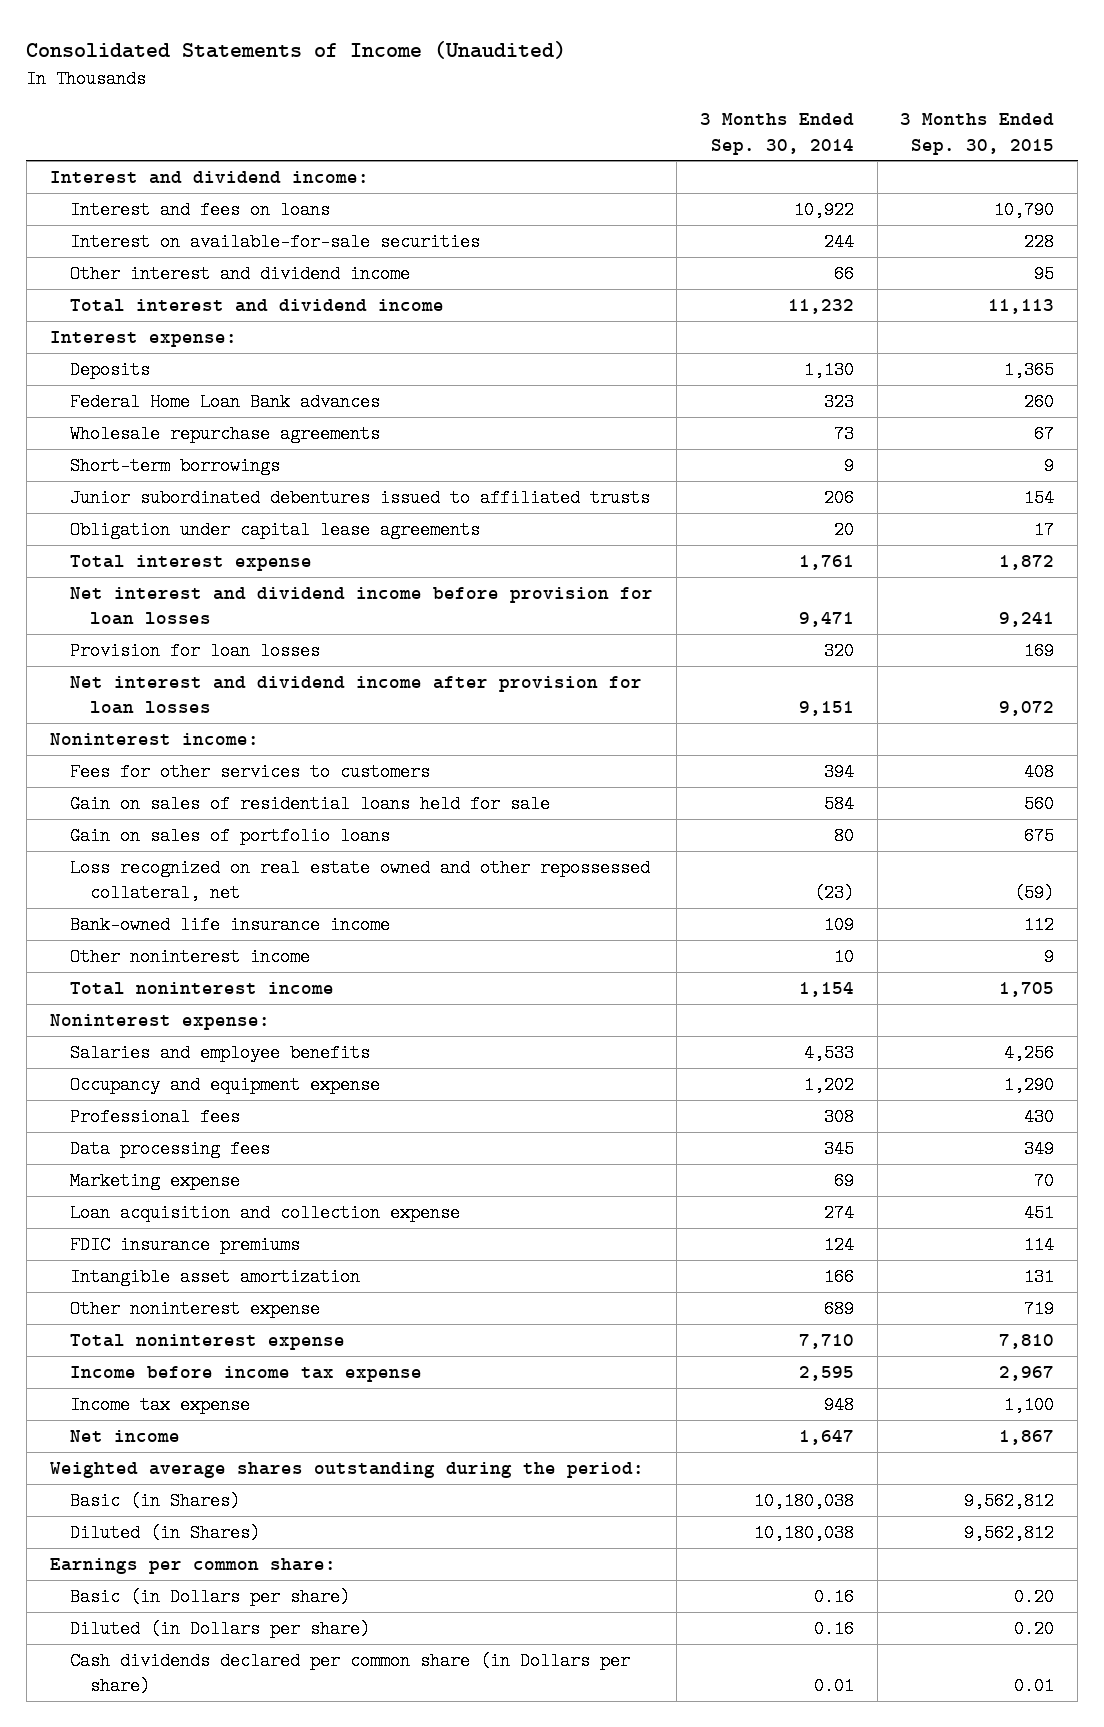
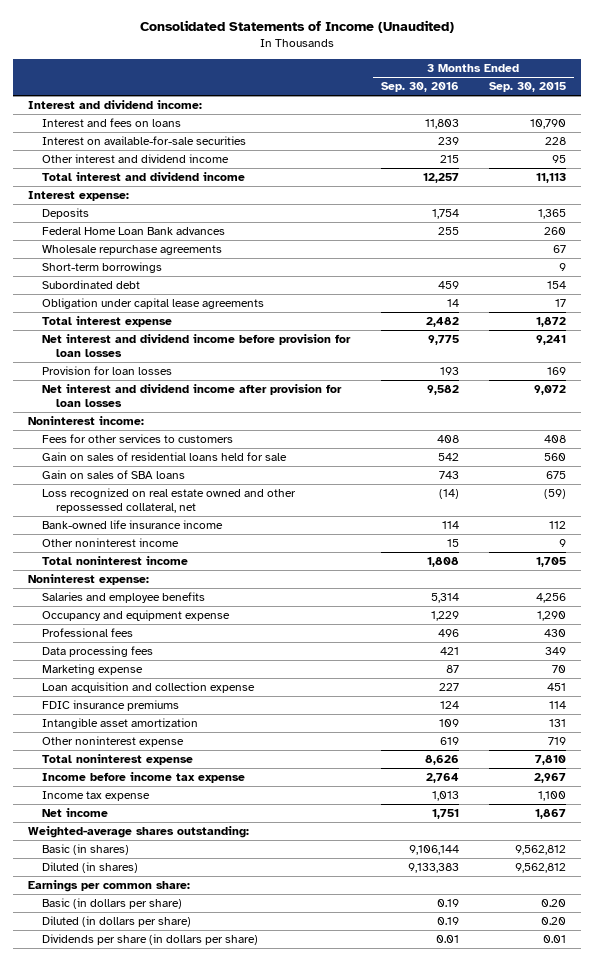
- | 3 Months Ended Sep. 30, 2014 | 3 Months Ended Sep. 30, 2015
+ | 3 Months Ended Sep. 30, 2016 | 3 Months Ended Sep. 30, 2015
- Junior subordinated debentures issued to affiliated trusts | 206 | 154
+ Subordinated debt | 459 | 154
- Gain on sales of portfolio loans | 80 | 675
+ Gain on sales of SBA loans | 743 | 675
- Weighted average shares outstanding during the period:
- Basic (in Shares) | 10,180,038 | 9,562,812
- Diluted (in Shares) | 10,180,038 | 9,562,812
+ Weighted-average shares outstanding:
+ Basic (in shares) | 9,106,144 | 9,562,812
+ Diluted (in shares) | 9,133,383 | 9,562,812
- Basic (in Dollars per share) | 0.16 | 0.20
- Diluted (in Dollars per share) | 0.16 | 0.20
- Cash dividends declared per common share (in Dollars per share) | 0.01 | 0.01
+ Basic (in dollars per share) | 0.19 | 0.20
+ Diluted (in dollars per share) | 0.19 | 0.20
+ Dividends per share (in dollars per share) | 0.01 | 0.01

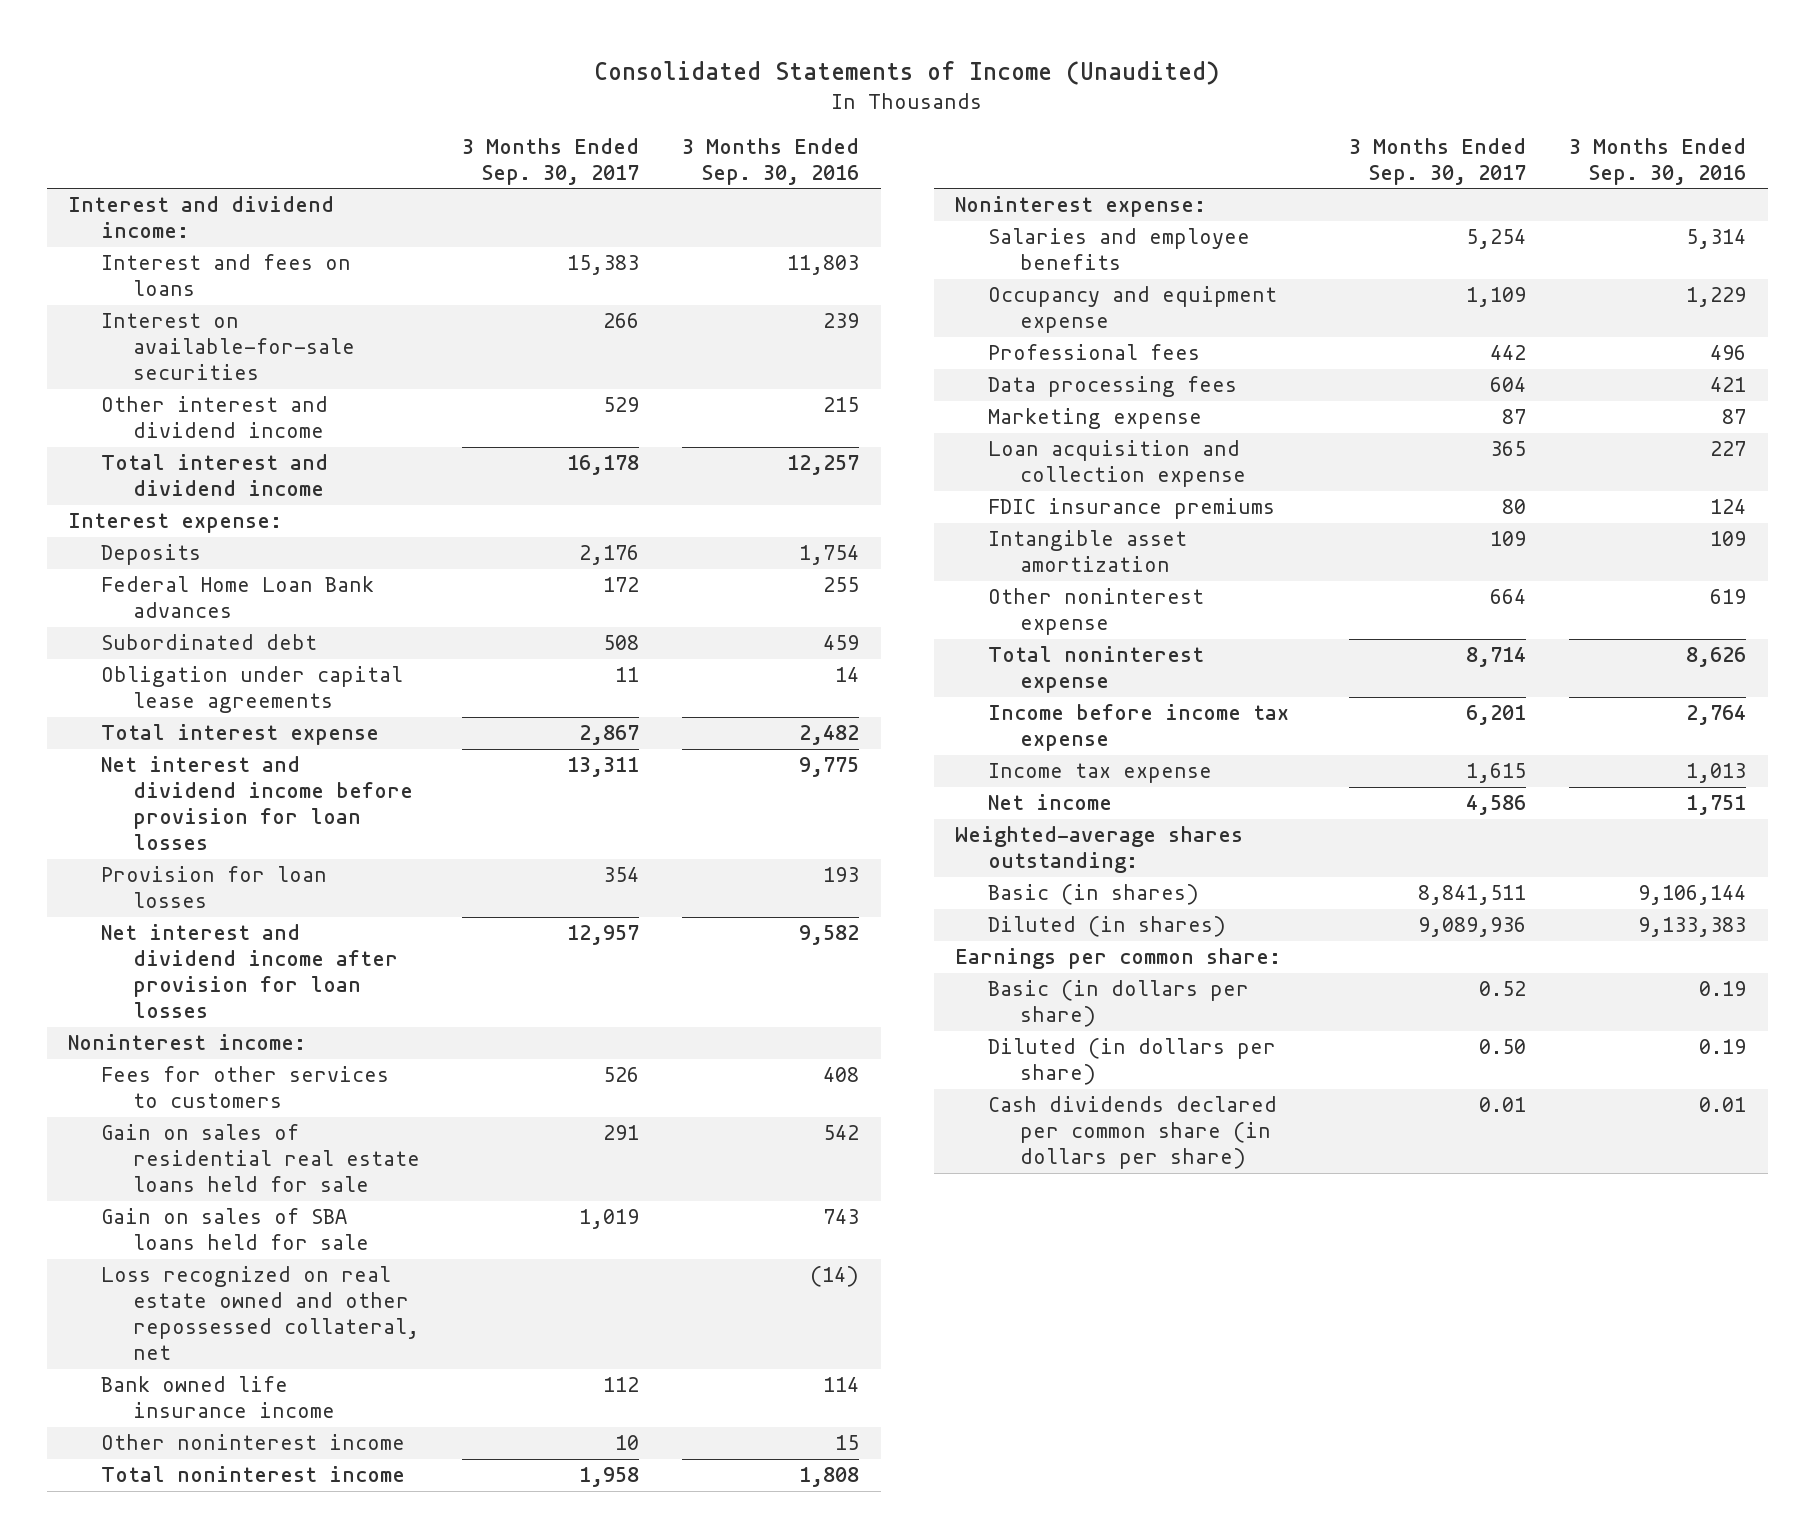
- | 3 Months Ended Sep. 30, 2016 | 3 Months Ended Sep. 30, 2015
+ | 3 Months Ended Sep. 30, 2017 | 3 Months Ended Sep. 30, 2016
- Wholesale repurchase agreements | | 67
- Short-term borrowings | | 9
- Gain on sales of residential loans held for sale | 542 | 560
- Gain on sales of SBA loans | 743 | 675
+ Gain on sales of residential real estate loans held for sale | 291 | 542
+ Gain on sales of SBA loans held for sale | 1,019 | 743
- Bank-owned life insurance income | 114 | 112
+ Bank owned life insurance income | 112 | 114
- Dividends per share (in dollars per share) | 0.01 | 0.01
+ Cash dividends declared per common share (in dollars per share) | 0.01 | 0.01

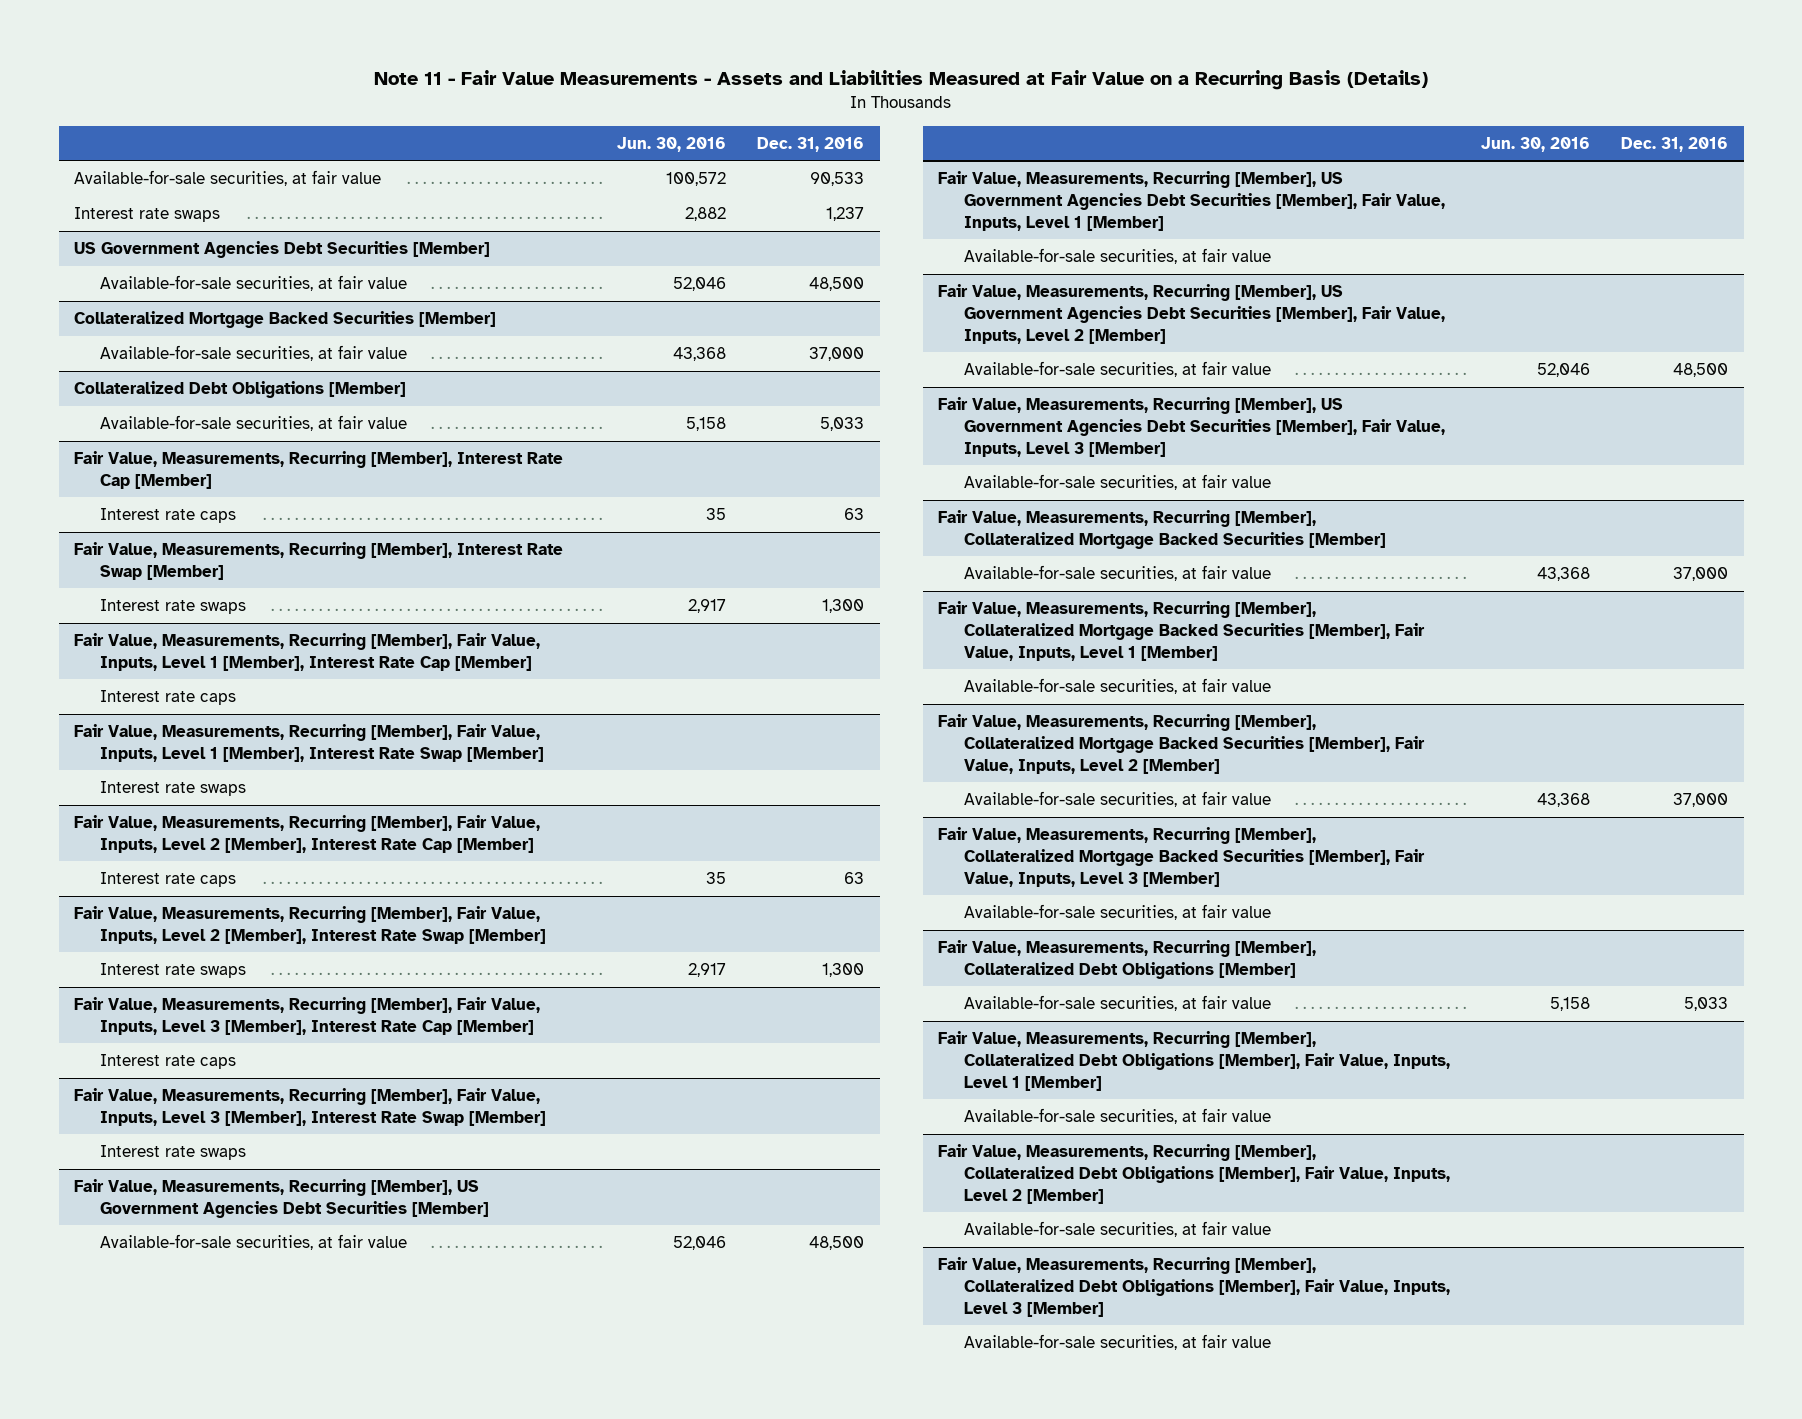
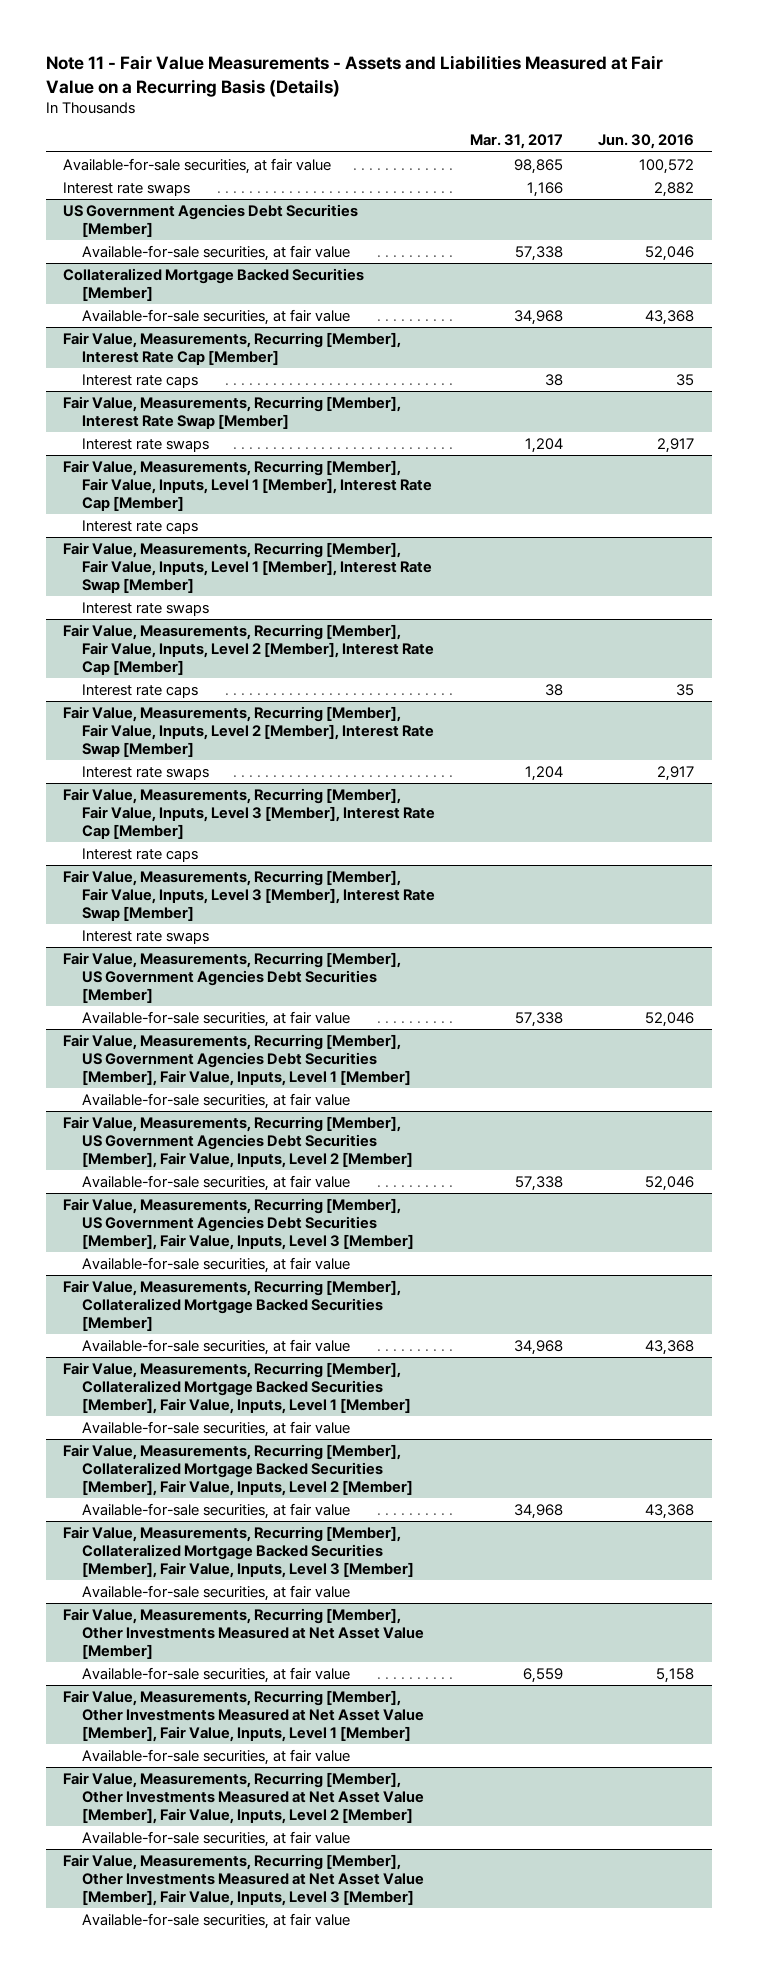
- | Jun. 30, 2016 | Dec. 31, 2016
+ | Mar. 31, 2017 | Jun. 30, 2016
- Collateralized Debt Obligations [Member]
- Available-for-sale securities, at fair value | 5,158 | 5,033
- Fair Value, Measurements, Recurring [Member], Collateralized Debt Obligations [Member]
+ Fair Value, Measurements, Recurring [Member], Other Investments Measured at Net Asset Value [Member]
- Fair Value, Measurements, Recurring [Member], Collateralized Debt Obligations [Member], Fair Value, Inputs, Level 1 [Member]
+ Fair Value, Measurements, Recurring [Member], Other Investments Measured at Net Asset Value [Member], Fair Value, Inputs, Level 1 [Member]
- Fair Value, Measurements, Recurring [Member], Collateralized Debt Obligations [Member], Fair Value, Inputs, Level 2 [Member]
+ Fair Value, Measurements, Recurring [Member], Other Investments Measured at Net Asset Value [Member], Fair Value, Inputs, Level 2 [Member]
- Fair Value, Measurements, Recurring [Member], Collateralized Debt Obligations [Member], Fair Value, Inputs, Level 3 [Member]
+ Fair Value, Measurements, Recurring [Member], Other Investments Measured at Net Asset Value [Member], Fair Value, Inputs, Level 3 [Member]

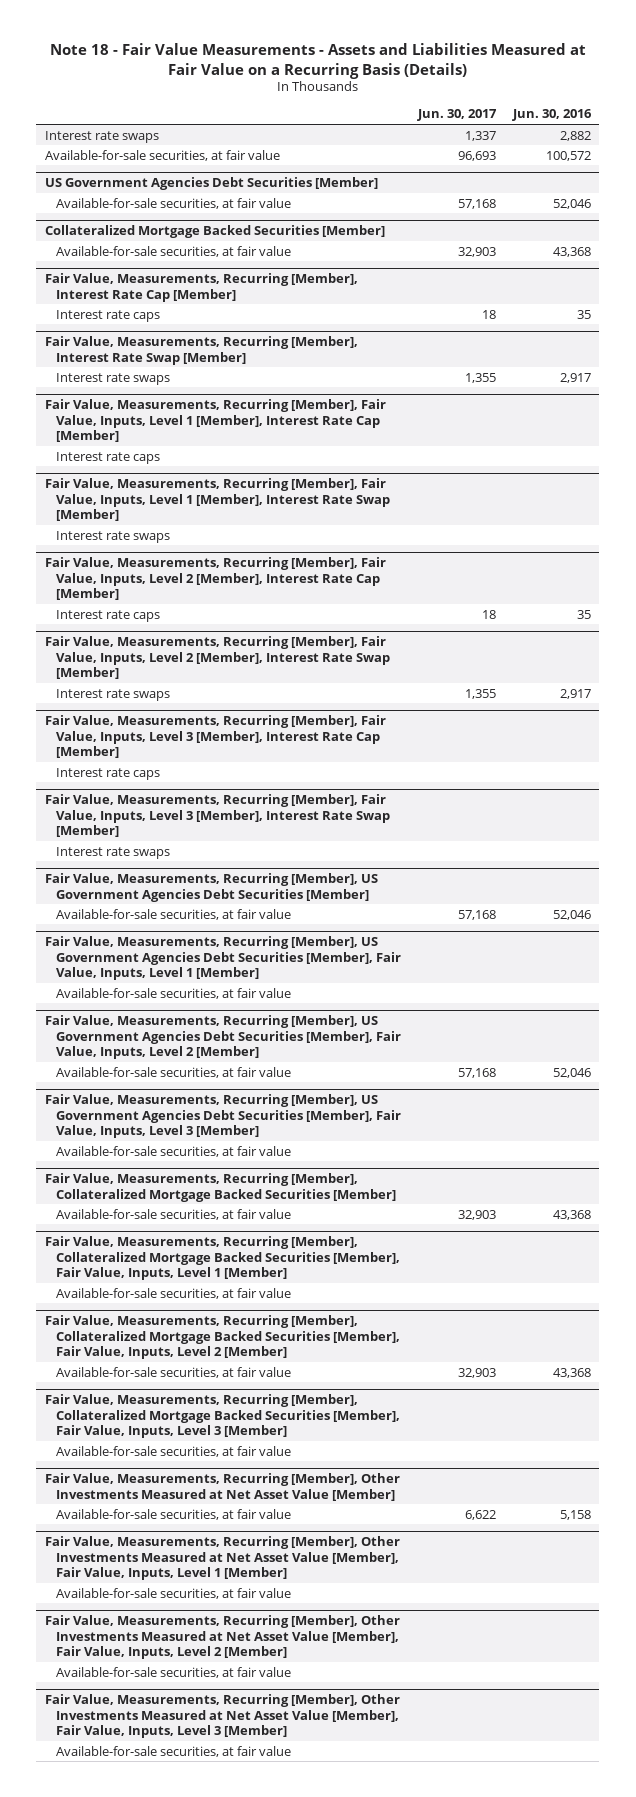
- Note 11 - Fair Value Measurements - Assets and Liabilities Measured at Fair Value on a Recurring Basis (Details)
+ Note 18 - Fair Value Measurements - Assets and Liabilities Measured at Fair Value on a Recurring Basis (Details)
- | Mar. 31, 2017 | Jun. 30, 2016
+ | Jun. 30, 2017 | Jun. 30, 2016
moved down: Available-for-sale securities, at fair value | 96,693 | 100,572

